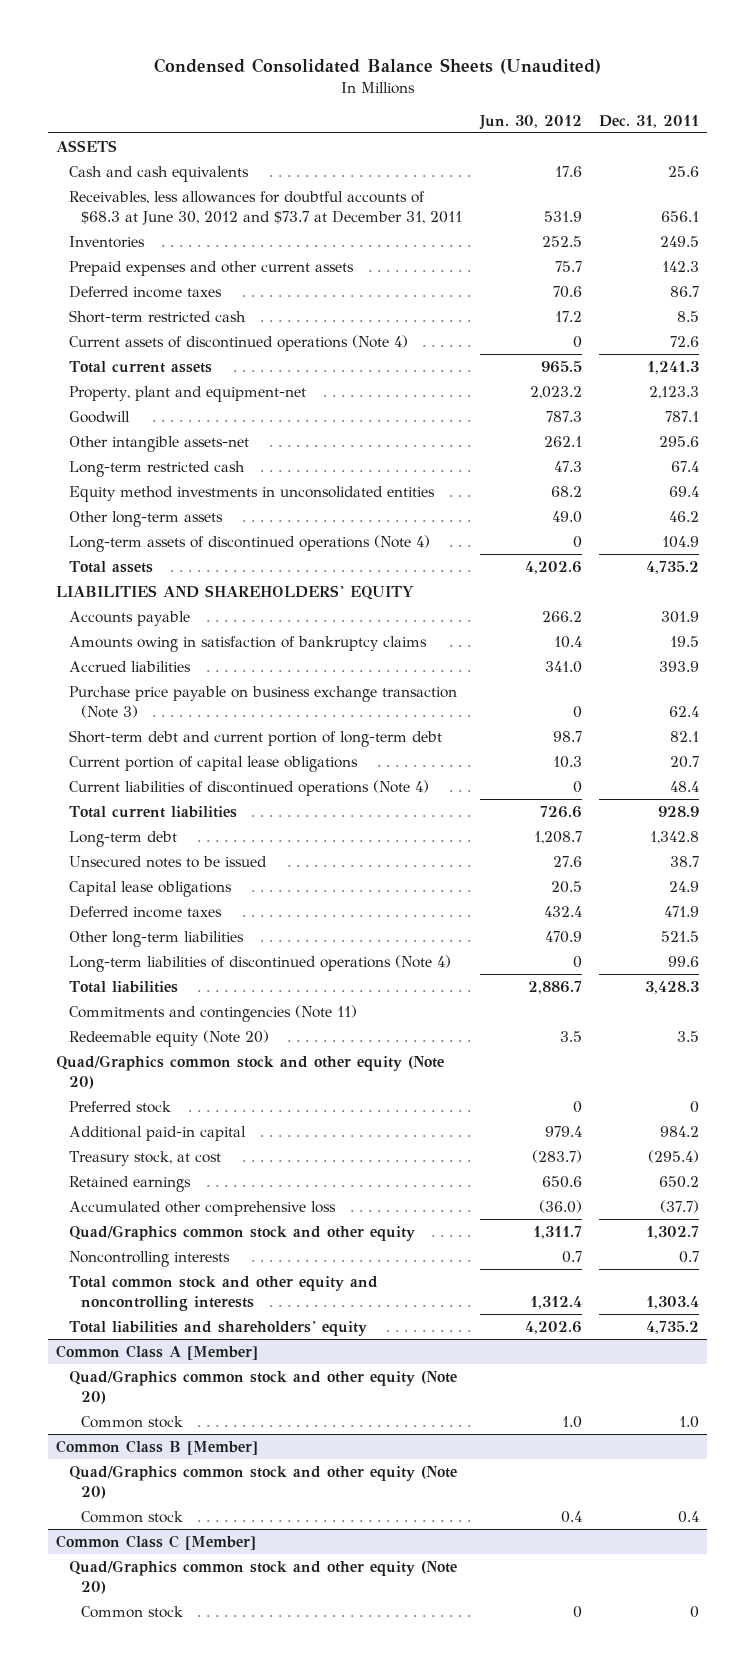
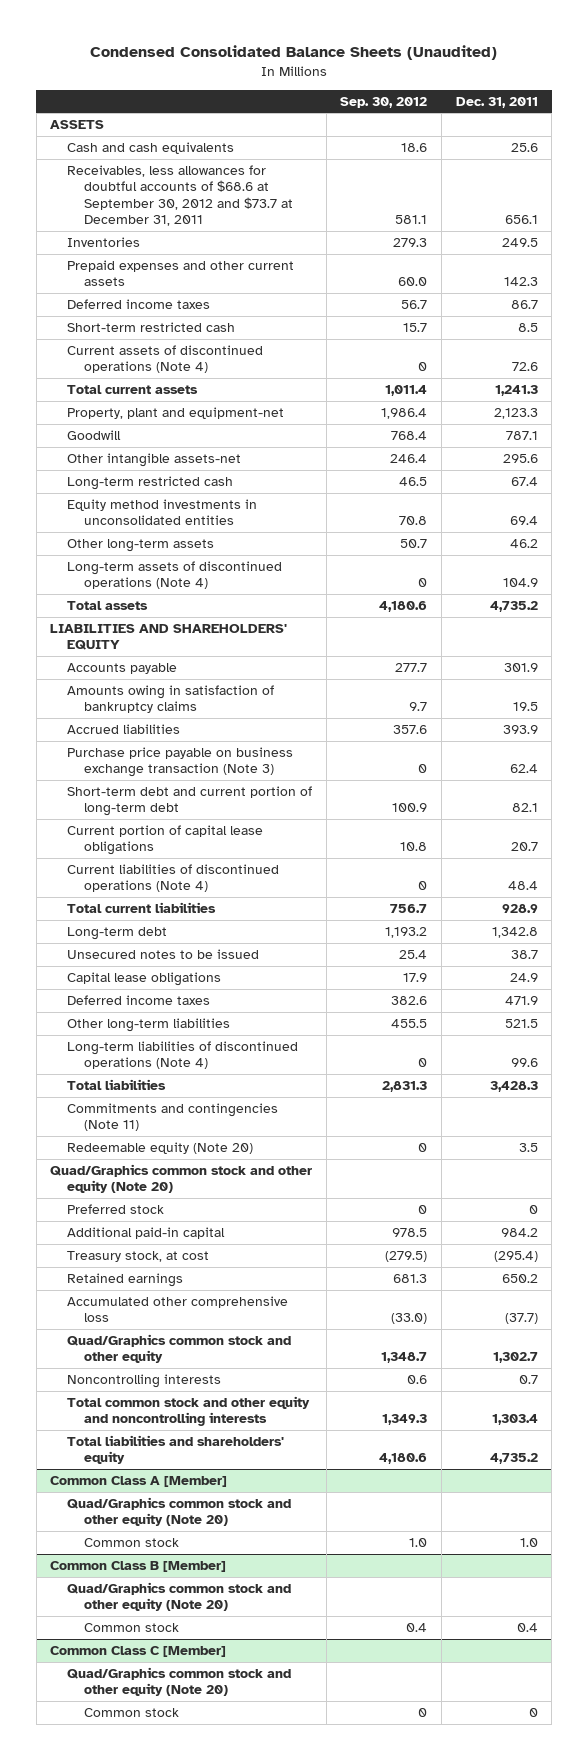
- | Jun. 30, 2012 | Dec. 31, 2011
+ | Sep. 30, 2012 | Dec. 31, 2011
- Receivables, less allowances for doubtful accounts of $68.3 at June 30, 2012 and $73.7 at December 31, 2011 | 531.9 | 656.1
+ Receivables, less allowances for doubtful accounts of $68.6 at September 30, 2012 and $73.7 at December 31, 2011 | 581.1 | 656.1

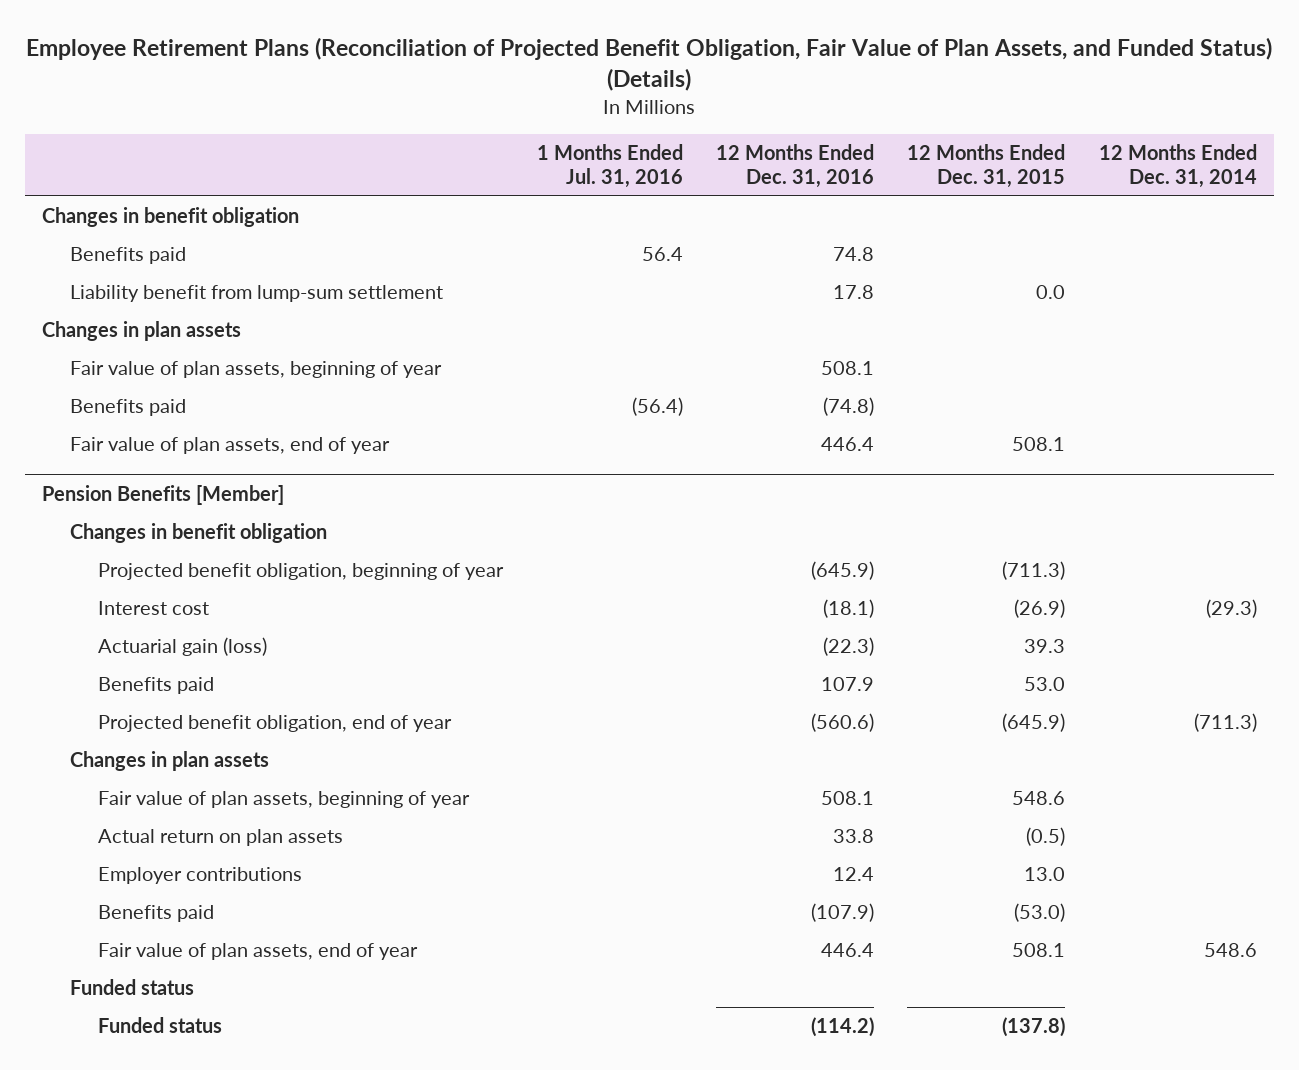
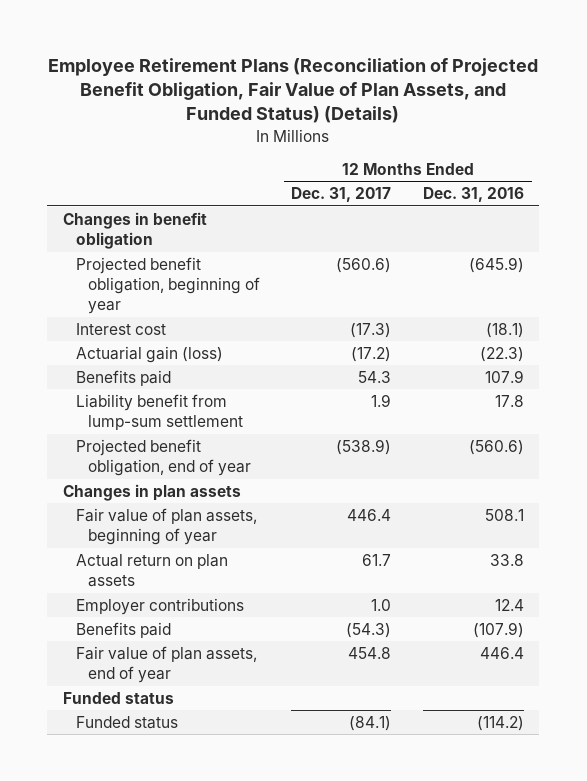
- | 1 Months Ended Jul. 31, 2016 | 12 Months Ended Dec. 31, 2016 | 12 Months Ended Dec. 31, 2015 | 12 Months Ended Dec. 31, 2014
+ | 12 Months Ended Dec. 31, 2017 | 12 Months Ended Dec. 31, 2016
- Benefits paid | 56.4 | 74.8 | |
- Changes in plan assets
- Fair value of plan assets, beginning of year | | 508.1 | |
- Benefits paid | (56.4) | (74.8) | |
- Fair value of plan assets, end of year | | 446.4 | 508.1 |
- Pension Benefits [Member]
- Changes in benefit obligation
moved down: Liability benefit from lump-sum settlement | 1.9 | 17.8

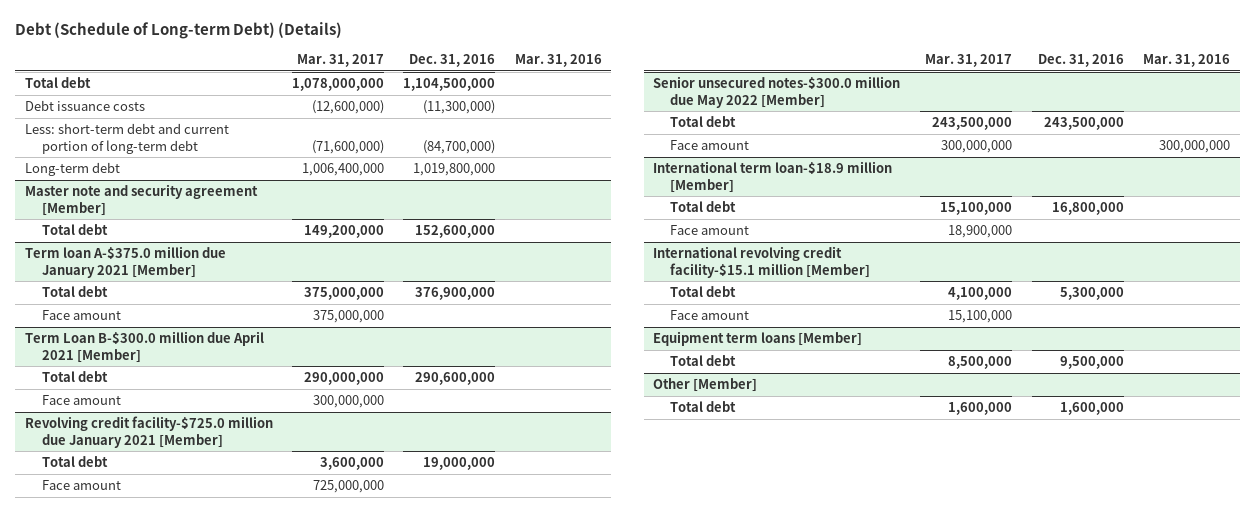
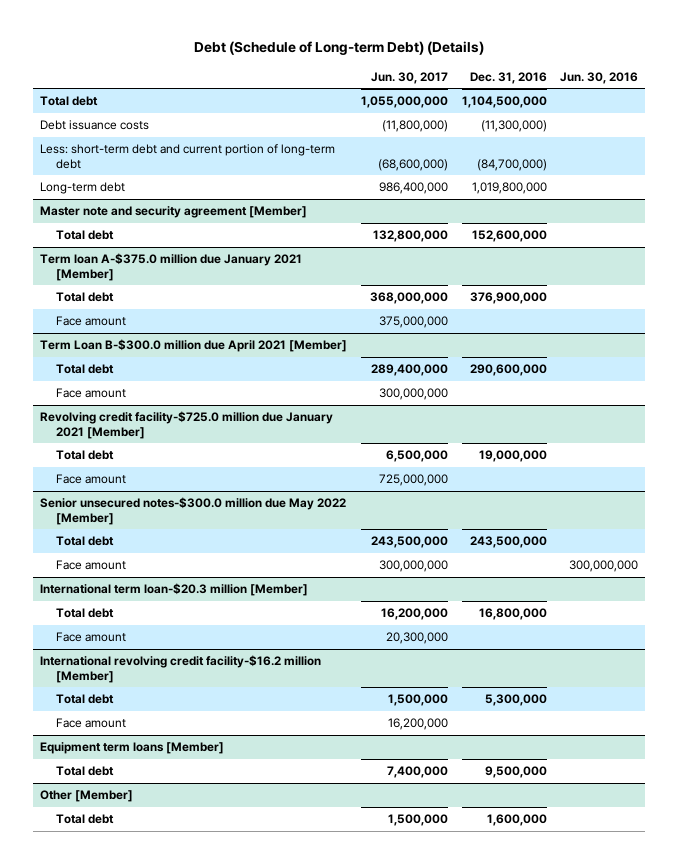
- | Mar. 31, 2017 | Dec. 31, 2016 | Mar. 31, 2016
+ | Jun. 30, 2017 | Dec. 31, 2016 | Jun. 30, 2016
- International term loan-$18.9 million [Member]
+ International term loan-$20.3 million [Member]
- International revolving credit facility-$15.1 million [Member]
+ International revolving credit facility-$16.2 million [Member]

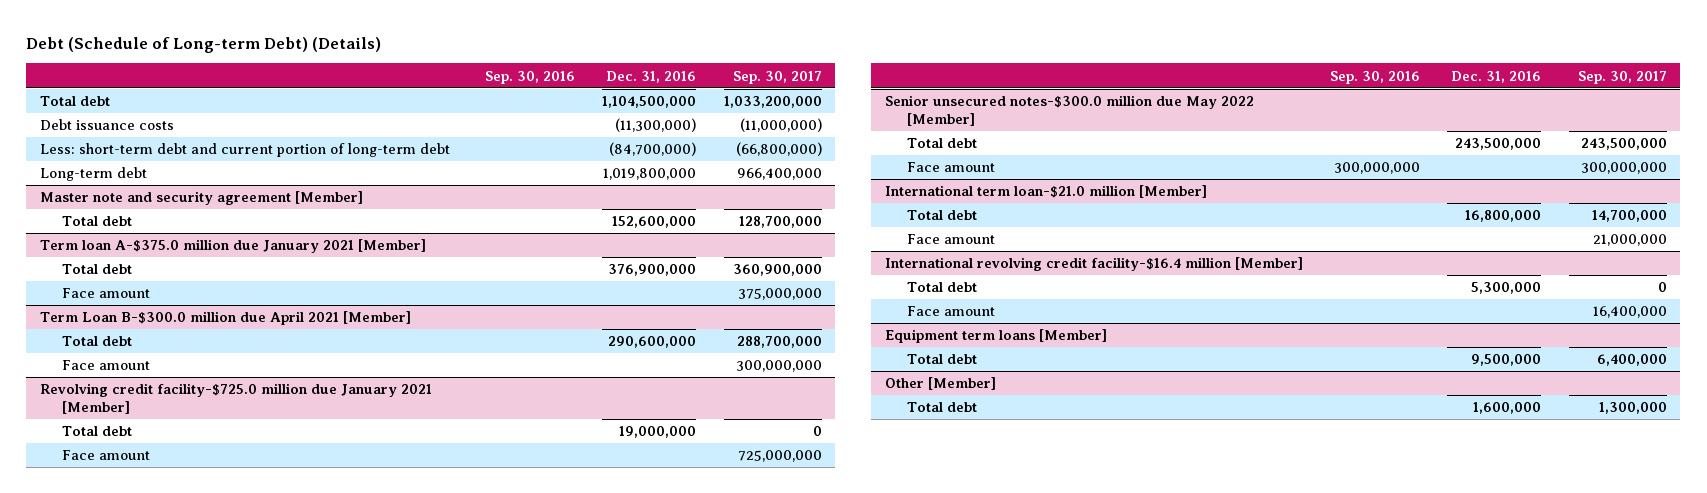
- | Jun. 30, 2017 | Dec. 31, 2016 | Jun. 30, 2016
+ | Sep. 30, 2016 | Dec. 31, 2016 | Sep. 30, 2017
- International term loan-$20.3 million [Member]
+ International term loan-$21.0 million [Member]
- International revolving credit facility-$16.2 million [Member]
+ International revolving credit facility-$16.4 million [Member]

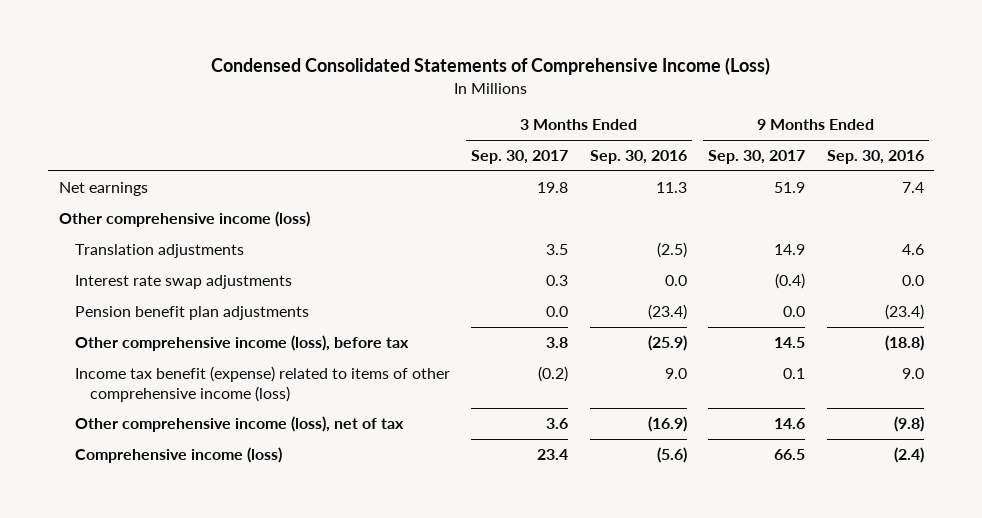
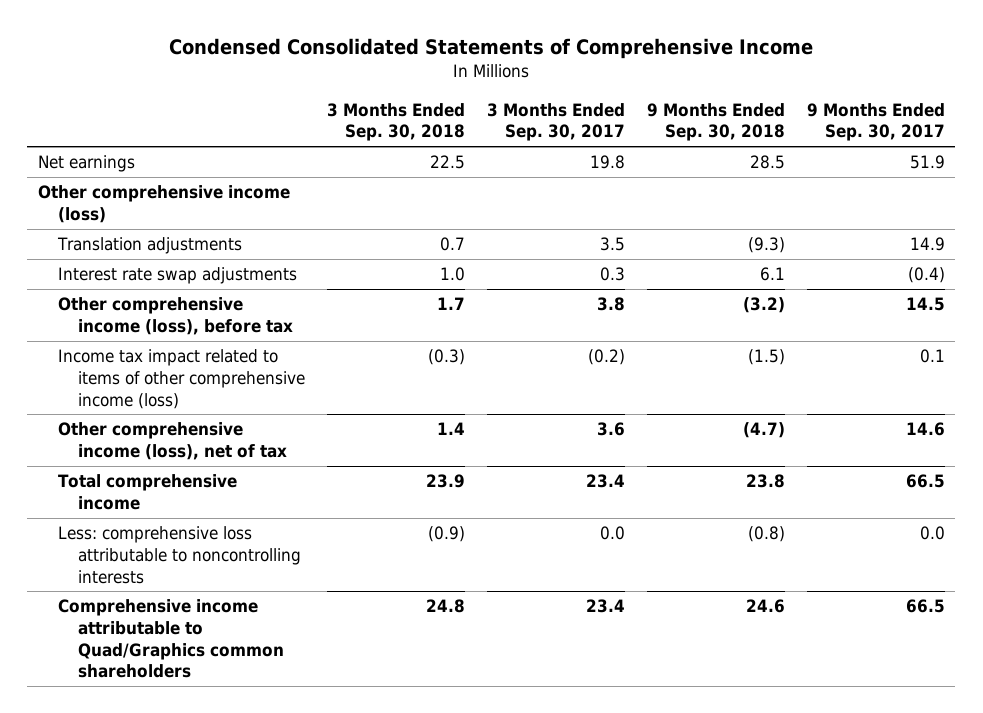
- Condensed Consolidated Statements of Comprehensive Income (Loss)
+ Condensed Consolidated Statements of Comprehensive Income
- | 3 Months Ended Sep. 30, 2017 | 3 Months Ended Sep. 30, 2016 | 9 Months Ended Sep. 30, 2017 | 9 Months Ended Sep. 30, 2016
+ | 3 Months Ended Sep. 30, 2018 | 3 Months Ended Sep. 30, 2017 | 9 Months Ended Sep. 30, 2018 | 9 Months Ended Sep. 30, 2017
- Pension benefit plan adjustments | 0.0 | (23.4) | 0.0 | (23.4)
- Income tax benefit (expense) related to items of other comprehensive income (loss) | (0.2) | 9.0 | 0.1 | 9.0
+ Income tax impact related to items of other comprehensive income (loss) | (0.3) | (0.2) | (1.5) | 0.1
- Comprehensive income (loss) | 23.4 | (5.6) | 66.5 | (2.4)
+ Total comprehensive income | 23.9 | 23.4 | 23.8 | 66.5
+ Less: comprehensive loss attributable to noncontrolling interests | (0.9) | 0.0 | (0.8) | 0.0
+ Comprehensive income attributable to Quad/Graphics common shareholders | 24.8 | 23.4 | 24.6 | 66.5

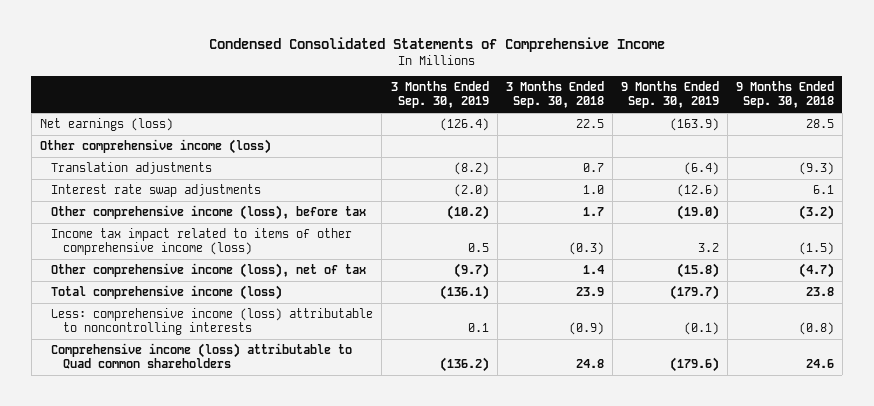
- | 3 Months Ended Sep. 30, 2018 | 3 Months Ended Sep. 30, 2017 | 9 Months Ended Sep. 30, 2018 | 9 Months Ended Sep. 30, 2017
+ | 3 Months Ended Sep. 30, 2019 | 3 Months Ended Sep. 30, 2018 | 9 Months Ended Sep. 30, 2019 | 9 Months Ended Sep. 30, 2018
- Net earnings | 22.5 | 19.8 | 28.5 | 51.9
+ Net earnings (loss) | (126.4) | 22.5 | (163.9) | 28.5
- Total comprehensive income | 23.9 | 23.4 | 23.8 | 66.5
- Less: comprehensive loss attributable to noncontrolling interests | (0.9) | 0.0 | (0.8) | 0.0
- Comprehensive income attributable to Quad/Graphics common shareholders | 24.8 | 23.4 | 24.6 | 66.5
+ Total comprehensive income (loss) | (136.1) | 23.9 | (179.7) | 23.8
+ Less: comprehensive income (loss) attributable to noncontrolling interests | 0.1 | (0.9) | (0.1) | (0.8)
+ Comprehensive income (loss) attributable to Quad common shareholders | (136.2) | 24.8 | (179.6) | 24.6

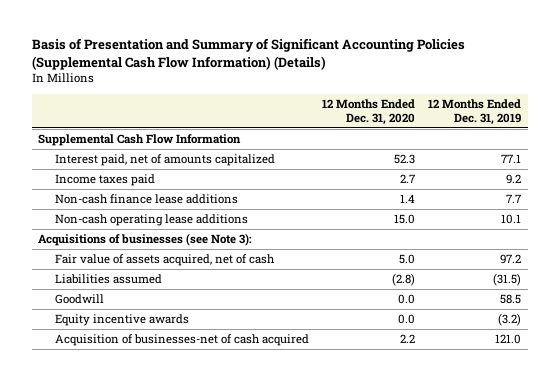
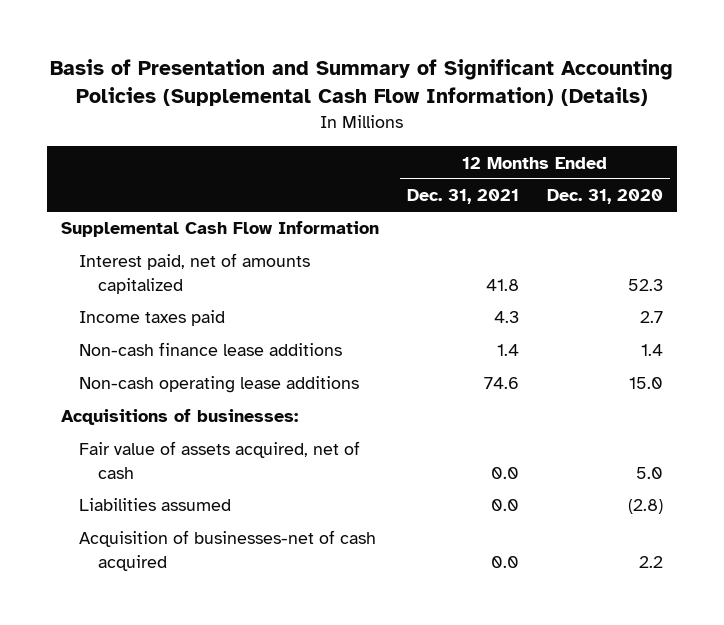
- | 12 Months Ended Dec. 31, 2020 | 12 Months Ended Dec. 31, 2019
+ | 12 Months Ended Dec. 31, 2021 | 12 Months Ended Dec. 31, 2020
- Acquisitions of businesses (see Note 3):
+ Acquisitions of businesses:
- Goodwill | 0.0 | 58.5
- Equity incentive awards | 0.0 | (3.2)

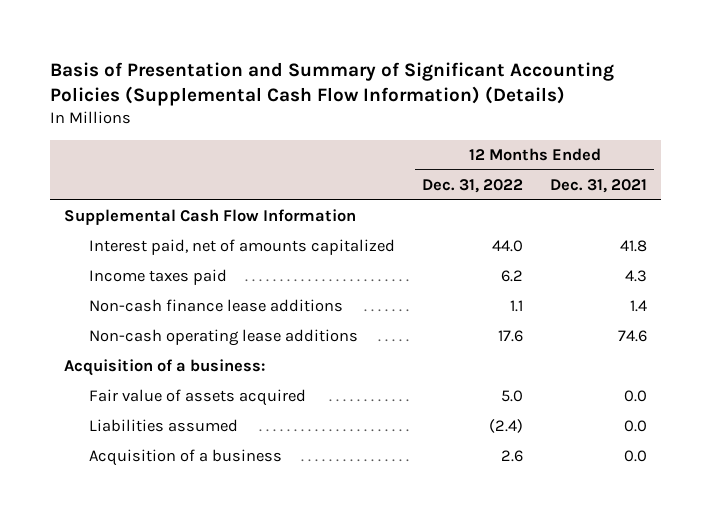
- | 12 Months Ended Dec. 31, 2021 | 12 Months Ended Dec. 31, 2020
+ | 12 Months Ended Dec. 31, 2022 | 12 Months Ended Dec. 31, 2021
- Acquisitions of businesses:
- Fair value of assets acquired, net of cash | 0.0 | 5.0
+ Acquisition of a business:
+ Fair value of assets acquired | 5.0 | 0.0
- Acquisition of businesses-net of cash acquired | 0.0 | 2.2
+ Acquisition of a business | 2.6 | 0.0

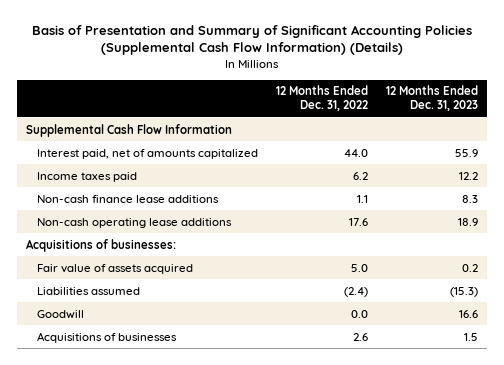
- | 12 Months Ended Dec. 31, 2022 | 12 Months Ended Dec. 31, 2021
+ | 12 Months Ended Dec. 31, 2022 | 12 Months Ended Dec. 31, 2023
- Acquisition of a business:
+ Acquisitions of businesses:
- Acquisition of a business | 2.6 | 0.0
+ Goodwill | 0.0 | 16.6
+ Acquisitions of businesses | 2.6 | 1.5

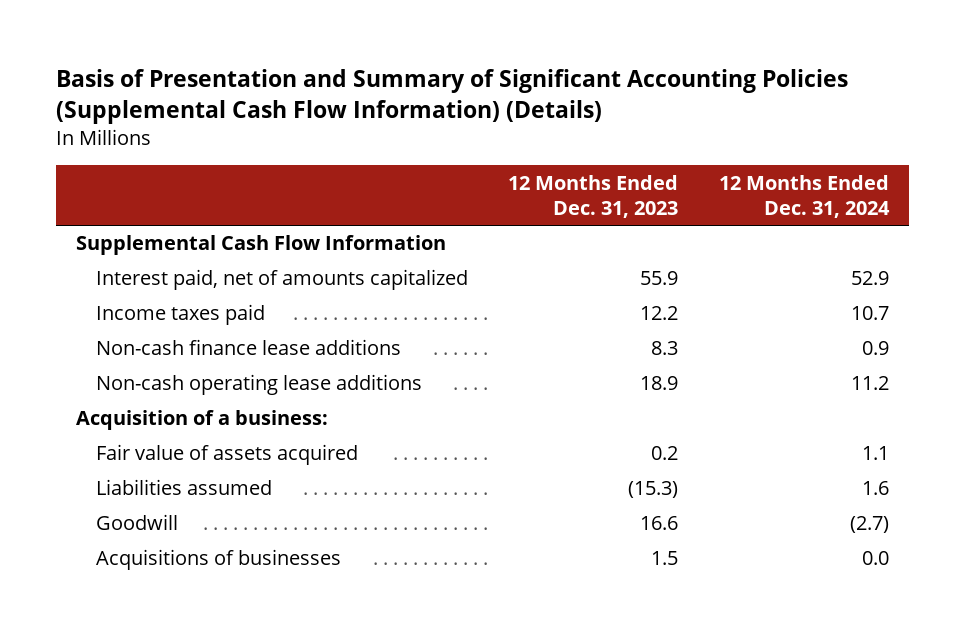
- | 12 Months Ended Dec. 31, 2022 | 12 Months Ended Dec. 31, 2023
+ | 12 Months Ended Dec. 31, 2023 | 12 Months Ended Dec. 31, 2024
- Acquisitions of businesses:
+ Acquisition of a business:

